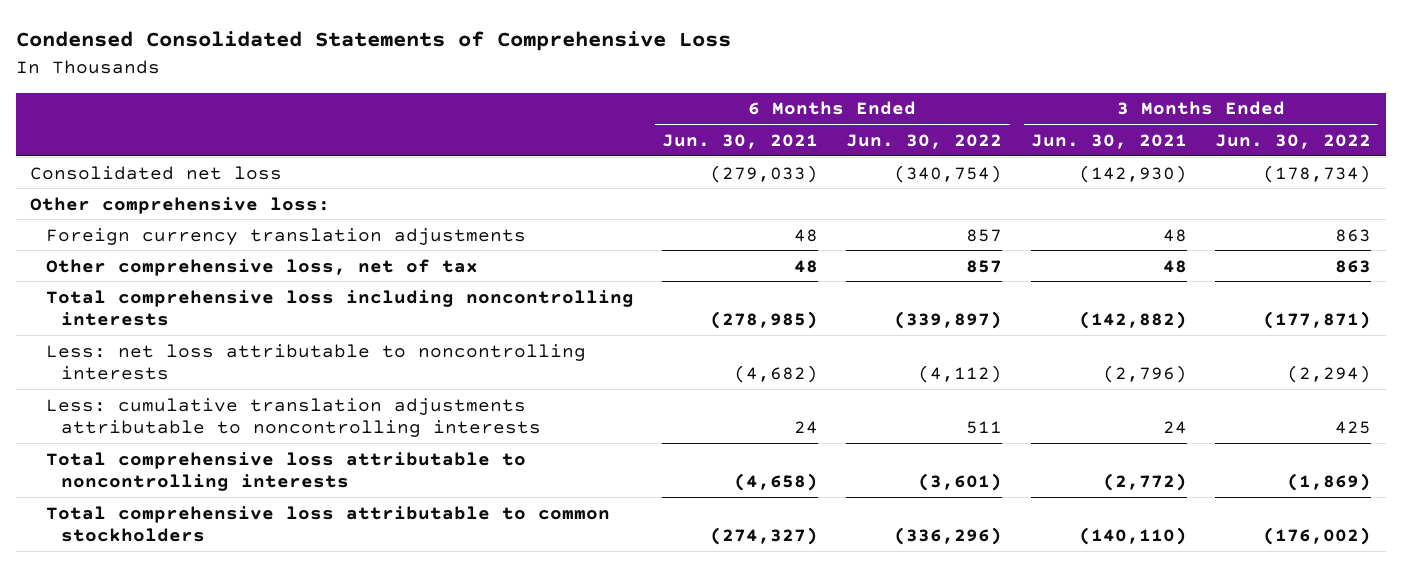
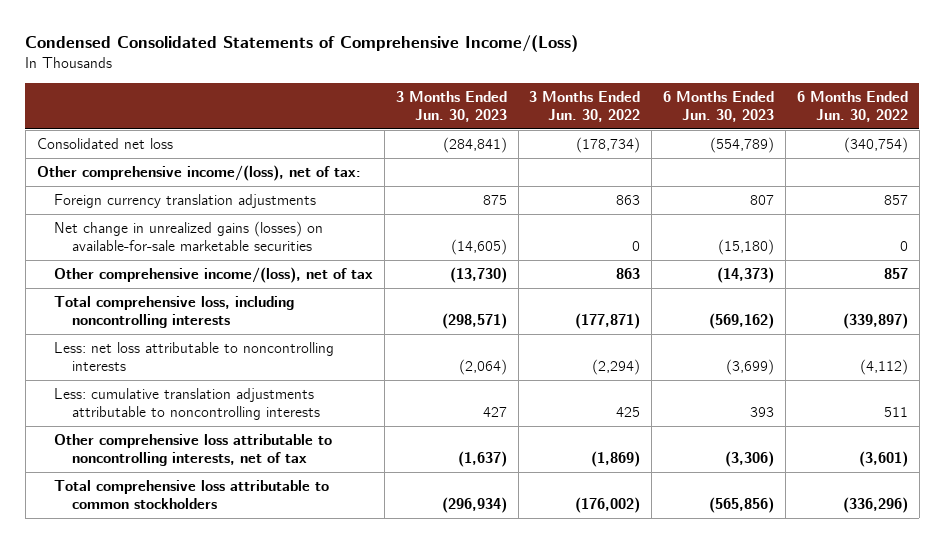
- Condensed Consolidated Statements of Comprehensive Loss
+ Condensed Consolidated Statements of Comprehensive Income/(Loss)
- | 6 Months Ended Jun. 30, 2021 | 6 Months Ended Jun. 30, 2022 | 3 Months Ended Jun. 30, 2021 | 3 Months Ended Jun. 30, 2022
+ | 3 Months Ended Jun. 30, 2023 | 3 Months Ended Jun. 30, 2022 | 6 Months Ended Jun. 30, 2023 | 6 Months Ended Jun. 30, 2022
- Other comprehensive loss:
+ Other comprehensive income/(loss), net of tax:
- Other comprehensive loss, net of tax | 48 | 857 | 48 | 863
- Total comprehensive loss including noncontrolling interests | (278,985) | (339,897) | (142,882) | (177,871)
+ Net change in unrealized gains (losses) on available-for-sale marketable securities | (14,605) | 0 | (15,180) | 0
+ Other comprehensive income/(loss), net of tax | (13,730) | 863 | (14,373) | 857
+ Total comprehensive loss, including noncontrolling interests | (298,571) | (177,871) | (569,162) | (339,897)
- Total comprehensive loss attributable to noncontrolling interests | (4,658) | (3,601) | (2,772) | (1,869)
+ Other comprehensive loss attributable to noncontrolling interests, net of tax | (1,637) | (1,869) | (3,306) | (3,601)

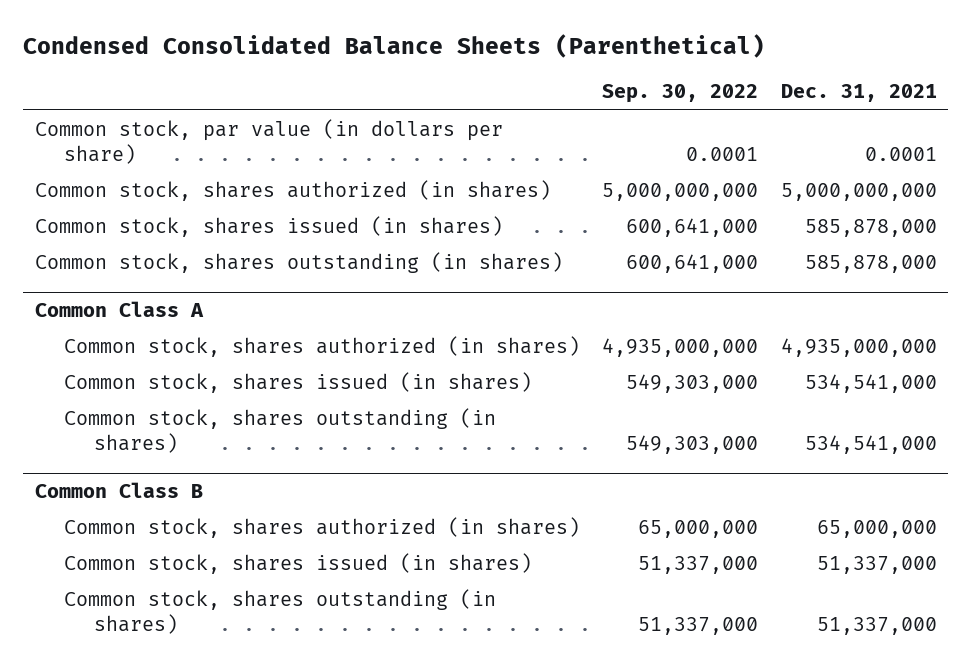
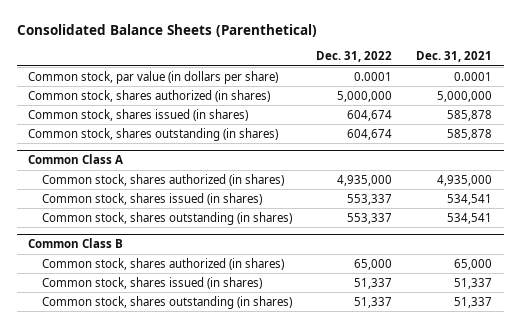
- Condensed Consolidated Balance Sheets (Parenthetical)
+ Consolidated Balance Sheets (Parenthetical)
- | Sep. 30, 2022 | Dec. 31, 2021
+ | Dec. 31, 2022 | Dec. 31, 2021
- Common stock, shares authorized (in shares) | 5,000,000,000 | 5,000,000,000
- Common stock, shares issued (in shares) | 600,641,000 | 585,878,000
- Common stock, shares outstanding (in shares) | 600,641,000 | 585,878,000
+ Common stock, shares authorized (in shares) | 5,000,000 | 5,000,000
+ Common stock, shares issued (in shares) | 604,674 | 585,878
+ Common stock, shares outstanding (in shares) | 604,674 | 585,878
@ Common Class A
- Common stock, shares authorized (in shares) | 4,935,000,000 | 4,935,000,000
- Common stock, shares issued (in shares) | 549,303,000 | 534,541,000
- Common stock, shares outstanding (in shares) | 549,303,000 | 534,541,000
+ Common stock, shares authorized (in shares) | 4,935,000 | 4,935,000
+ Common stock, shares issued (in shares) | 553,337 | 534,541
+ Common stock, shares outstanding (in shares) | 553,337 | 534,541
@ Common Class B
- Common stock, shares authorized (in shares) | 65,000,000 | 65,000,000
- Common stock, shares issued (in shares) | 51,337,000 | 51,337,000
- Common stock, shares outstanding (in shares) | 51,337,000 | 51,337,000
+ Common stock, shares authorized (in shares) | 65,000 | 65,000
+ Common stock, shares issued (in shares) | 51,337 | 51,337
+ Common stock, shares outstanding (in shares) | 51,337 | 51,337

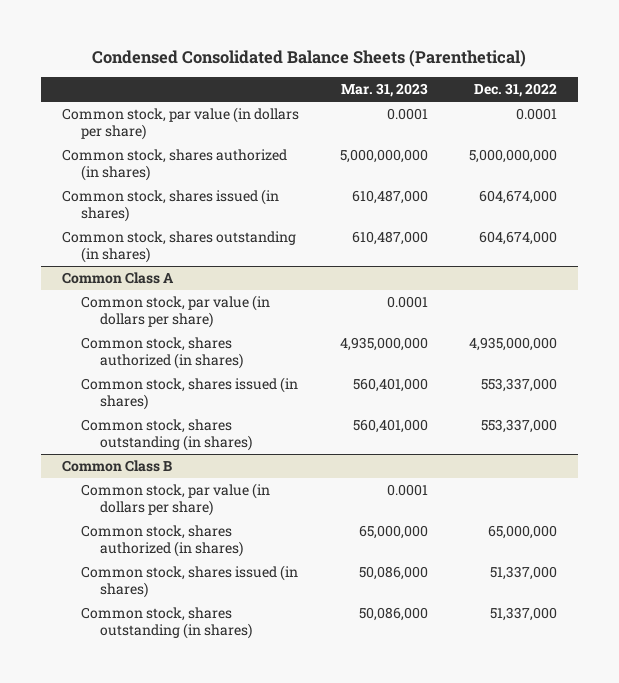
- Consolidated Balance Sheets (Parenthetical)
+ Condensed Consolidated Balance Sheets (Parenthetical)
- | Dec. 31, 2022 | Dec. 31, 2021
+ | Mar. 31, 2023 | Dec. 31, 2022
- Common stock, shares authorized (in shares) | 5,000,000 | 5,000,000
- Common stock, shares issued (in shares) | 604,674 | 585,878
- Common stock, shares outstanding (in shares) | 604,674 | 585,878
+ Common stock, shares authorized (in shares) | 5,000,000,000 | 5,000,000,000
+ Common stock, shares issued (in shares) | 610,487,000 | 604,674,000
+ Common stock, shares outstanding (in shares) | 610,487,000 | 604,674,000
@ Common Class A
- Common stock, shares authorized (in shares) | 4,935,000 | 4,935,000
- Common stock, shares issued (in shares) | 553,337 | 534,541
- Common stock, shares outstanding (in shares) | 553,337 | 534,541
+ Common stock, par value (in dollars per share) | 0.0001 |
+ Common stock, shares authorized (in shares) | 4,935,000,000 | 4,935,000,000
+ Common stock, shares issued (in shares) | 560,401,000 | 553,337,000
+ Common stock, shares outstanding (in shares) | 560,401,000 | 553,337,000
@ Common Class B
- Common stock, shares authorized (in shares) | 65,000 | 65,000
- Common stock, shares issued (in shares) | 51,337 | 51,337
- Common stock, shares outstanding (in shares) | 51,337 | 51,337
+ Common stock, par value (in dollars per share) | 0.0001 |
+ Common stock, shares authorized (in shares) | 65,000,000 | 65,000,000
+ Common stock, shares issued (in shares) | 50,086,000 | 51,337,000
+ Common stock, shares outstanding (in shares) | 50,086,000 | 51,337,000

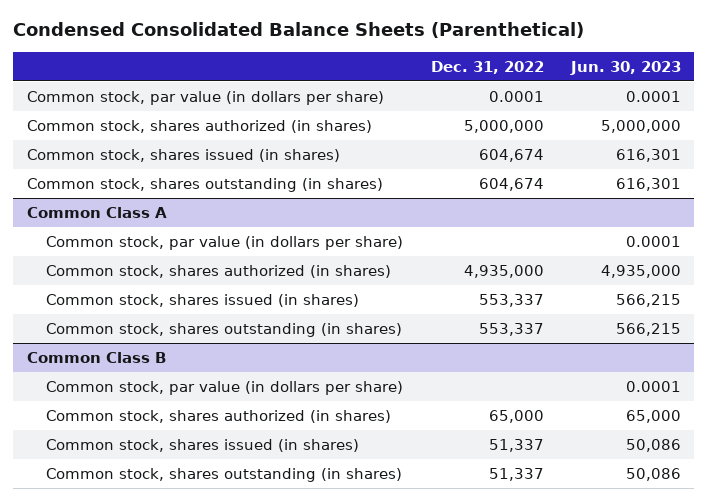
- | Mar. 31, 2023 | Dec. 31, 2022
+ | Dec. 31, 2022 | Jun. 30, 2023
- Common stock, shares authorized (in shares) | 5,000,000,000 | 5,000,000,000
- Common stock, shares issued (in shares) | 610,487,000 | 604,674,000
- Common stock, shares outstanding (in shares) | 610,487,000 | 604,674,000
+ Common stock, shares authorized (in shares) | 5,000,000 | 5,000,000
+ Common stock, shares issued (in shares) | 604,674 | 616,301
+ Common stock, shares outstanding (in shares) | 604,674 | 616,301
@ Common Class A
- Common stock, shares authorized (in shares) | 4,935,000,000 | 4,935,000,000
- Common stock, shares issued (in shares) | 560,401,000 | 553,337,000
- Common stock, shares outstanding (in shares) | 560,401,000 | 553,337,000
+ Common stock, shares authorized (in shares) | 4,935,000 | 4,935,000
+ Common stock, shares issued (in shares) | 553,337 | 566,215
+ Common stock, shares outstanding (in shares) | 553,337 | 566,215
@ Common Class B
- Common stock, shares authorized (in shares) | 65,000,000 | 65,000,000
- Common stock, shares issued (in shares) | 50,086,000 | 51,337,000
- Common stock, shares outstanding (in shares) | 50,086,000 | 51,337,000
+ Common stock, shares authorized (in shares) | 65,000 | 65,000
+ Common stock, shares issued (in shares) | 51,337 | 50,086
+ Common stock, shares outstanding (in shares) | 51,337 | 50,086

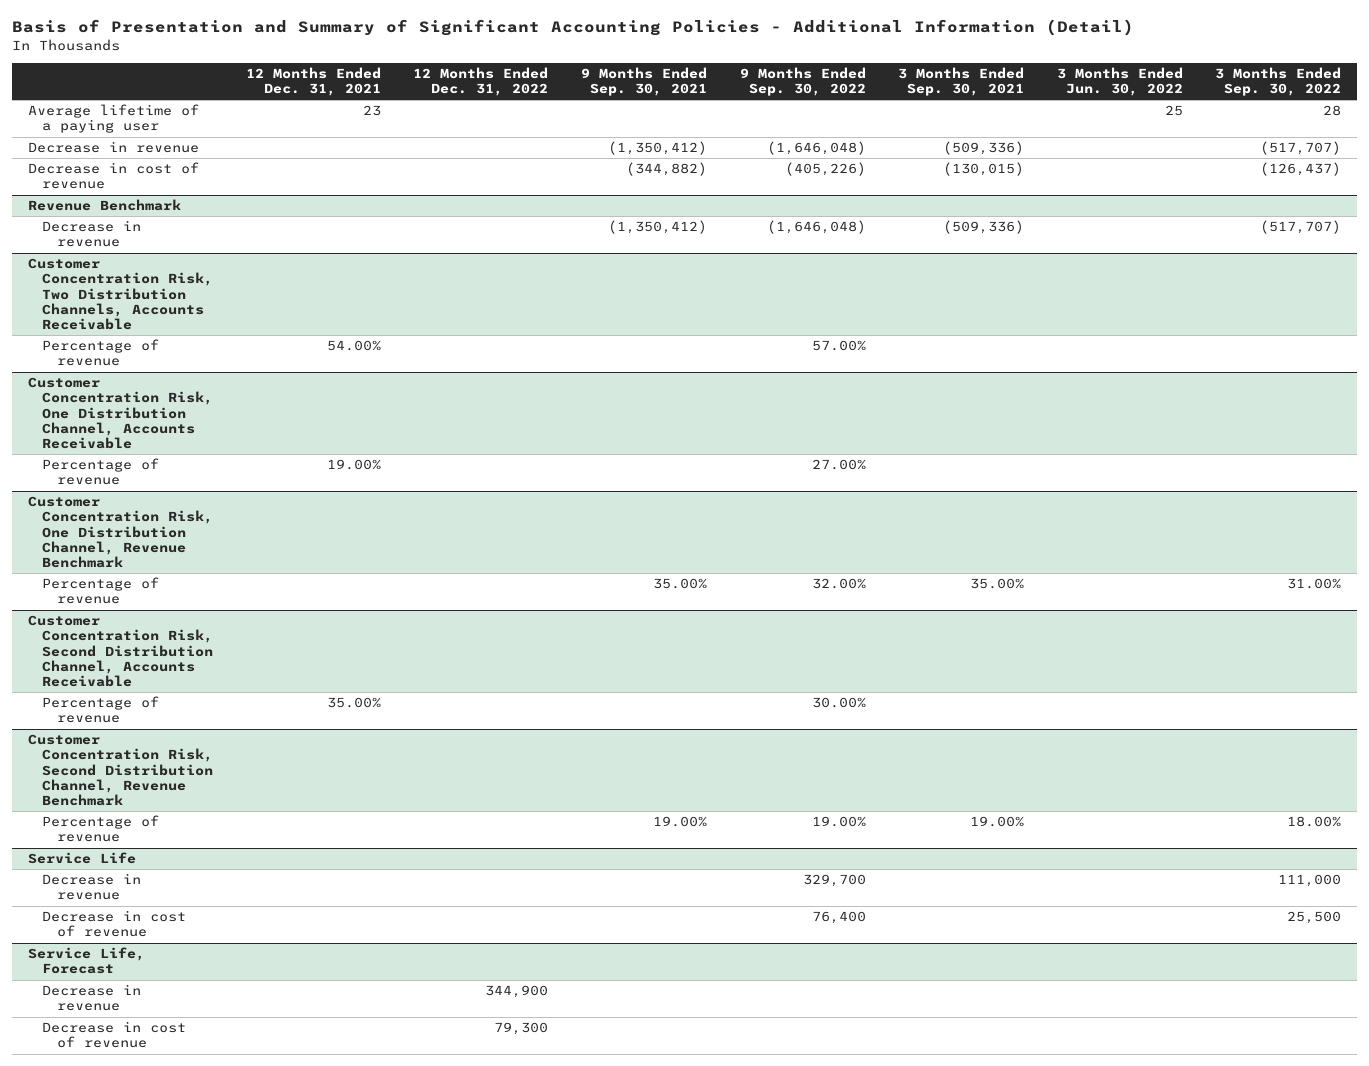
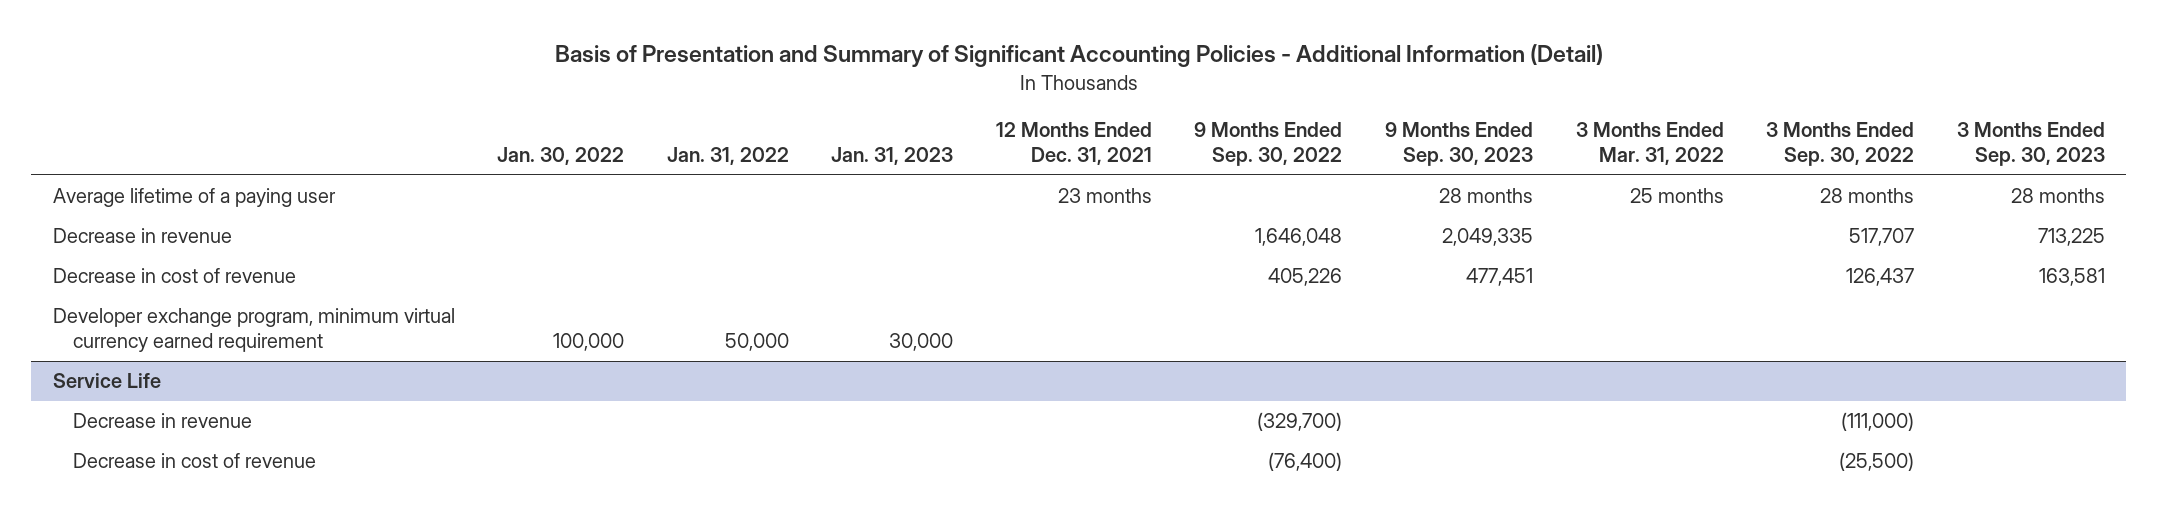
- | 12 Months Ended Dec. 31, 2021 | 12 Months Ended Dec. 31, 2022 | 9 Months Ended Sep. 30, 2021 | 9 Months Ended Sep. 30, 2022 | 3 Months Ended Sep. 30, 2021 | 3 Months Ended Jun. 30, 2022 | 3 Months Ended Sep. 30, 2022
+ | Jan. 30, 2022 | Jan. 31, 2022 | Jan. 31, 2023 | 12 Months Ended Dec. 31, 2021 | 9 Months Ended Sep. 30, 2022 | 9 Months Ended Sep. 30, 2023 | 3 Months Ended Mar. 31, 2022 | 3 Months Ended Sep. 30, 2022 | 3 Months Ended Sep. 30, 2023
- Average lifetime of a paying user | 23 | | | | | 25 | 28
- Decrease in revenue | | | (1,350,412) | (1,646,048) | (509,336) | | (517,707)
- Decrease in cost of revenue | | | (344,882) | (405,226) | (130,015) | | (126,437)
- Revenue Benchmark
- Decrease in revenue | | | (1,350,412) | (1,646,048) | (509,336) | | (517,707)
- Customer Concentration Risk, Two Distribution Channels, Accounts Receivable
- Percentage of revenue | 54.00% | | | 57.00% | | |
- Customer Concentration Risk, One Distribution Channel, Accounts Receivable
- Percentage of revenue | 19.00% | | | 27.00% | | |
- Customer Concentration Risk, One Distribution Channel, Revenue Benchmark
- Percentage of revenue | | | 35.00% | 32.00% | 35.00% | | 31.00%
- Customer Concentration Risk, Second Distribution Channel, Accounts Receivable
- Percentage of revenue | 35.00% | | | 30.00% | | |
- Customer Concentration Risk, Second Distribution Channel, Revenue Benchmark
- Percentage of revenue | | | 19.00% | 19.00% | 19.00% | | 18.00%
+ Average lifetime of a paying user | | | | 23 months | | 28 months | 25 months | 28 months | 28 months
+ Decrease in revenue | | | | | 1,646,048 | 2,049,335 | | 517,707 | 713,225
+ Decrease in cost of revenue | | | | | 405,226 | 477,451 | | 126,437 | 163,581
+ Developer exchange program, minimum virtual currency earned requirement | 100,000 | 50,000 | 30,000 | | | | | |
@ Service Life
- Decrease in revenue | | | | 329,700 | | | 111,000
- Decrease in cost of revenue | | | | 76,400 | | | 25,500
- Service Life, Forecast
- Decrease in revenue | | 344,900 | | | | |
- Decrease in cost of revenue | | 79,300 | | | | |
@ Service Life
+ Decrease in revenue | | | | | (329,700) | | | (111,000) |
+ Decrease in cost of revenue | | | | | (76,400) | | | (25,500) |

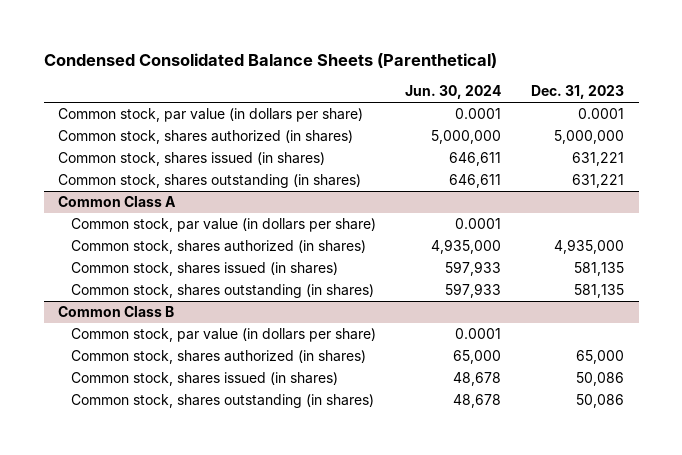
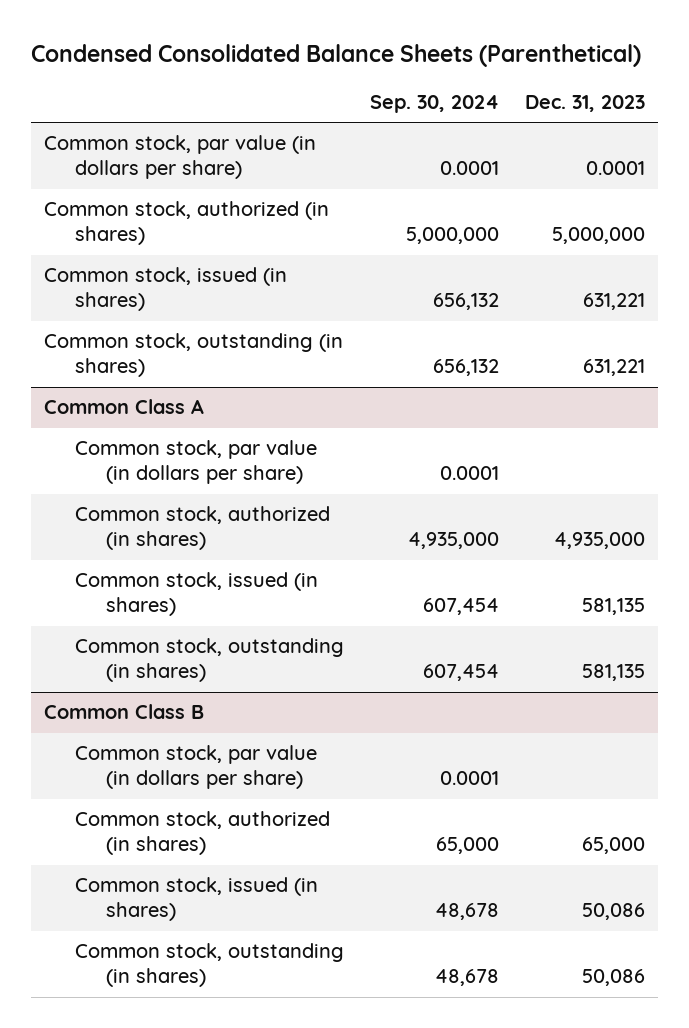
- | Jun. 30, 2024 | Dec. 31, 2023
+ | Sep. 30, 2024 | Dec. 31, 2023
- Common stock, shares authorized (in shares) | 5,000,000 | 5,000,000
- Common stock, shares issued (in shares) | 646,611 | 631,221
- Common stock, shares outstanding (in shares) | 646,611 | 631,221
+ Common stock, authorized (in shares) | 5,000,000 | 5,000,000
+ Common stock, issued (in shares) | 656,132 | 631,221
+ Common stock, outstanding (in shares) | 656,132 | 631,221
@ Common Class A
- Common stock, shares authorized (in shares) | 4,935,000 | 4,935,000
- Common stock, shares issued (in shares) | 597,933 | 581,135
- Common stock, shares outstanding (in shares) | 597,933 | 581,135
+ Common stock, authorized (in shares) | 4,935,000 | 4,935,000
+ Common stock, issued (in shares) | 607,454 | 581,135
+ Common stock, outstanding (in shares) | 607,454 | 581,135
@ Common Class B
- Common stock, shares authorized (in shares) | 65,000 | 65,000
- Common stock, shares issued (in shares) | 48,678 | 50,086
- Common stock, shares outstanding (in shares) | 48,678 | 50,086
+ Common stock, authorized (in shares) | 65,000 | 65,000
+ Common stock, issued (in shares) | 48,678 | 50,086
+ Common stock, outstanding (in shares) | 48,678 | 50,086

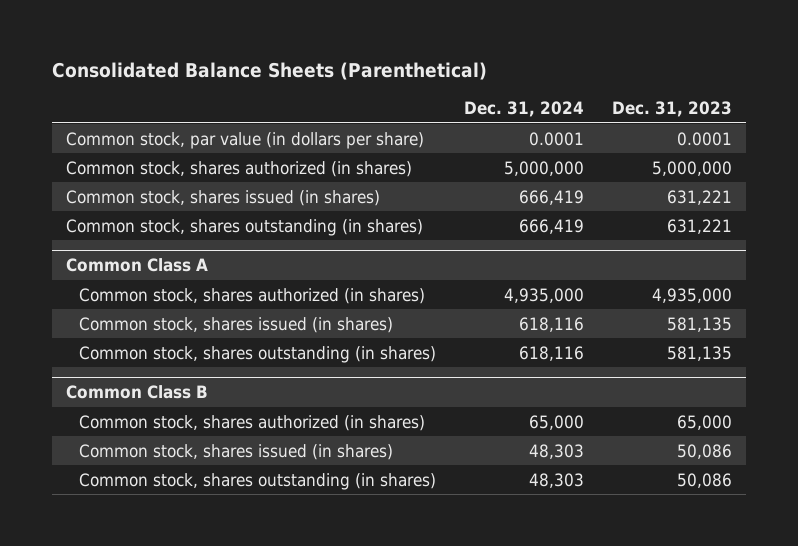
- Condensed Consolidated Balance Sheets (Parenthetical)
+ Consolidated Balance Sheets (Parenthetical)
- | Sep. 30, 2024 | Dec. 31, 2023
+ | Dec. 31, 2024 | Dec. 31, 2023
- Common stock, authorized (in shares) | 5,000,000 | 5,000,000
- Common stock, issued (in shares) | 656,132 | 631,221
- Common stock, outstanding (in shares) | 656,132 | 631,221
+ Common stock, shares authorized (in shares) | 5,000,000 | 5,000,000
+ Common stock, shares issued (in shares) | 666,419 | 631,221
+ Common stock, shares outstanding (in shares) | 666,419 | 631,221
@ Common Class A
- Common stock, par value (in dollars per share) | 0.0001 |
- Common stock, authorized (in shares) | 4,935,000 | 4,935,000
- Common stock, issued (in shares) | 607,454 | 581,135
- Common stock, outstanding (in shares) | 607,454 | 581,135
+ Common stock, shares authorized (in shares) | 4,935,000 | 4,935,000
+ Common stock, shares issued (in shares) | 618,116 | 581,135
+ Common stock, shares outstanding (in shares) | 618,116 | 581,135
@ Common Class B
- Common stock, par value (in dollars per share) | 0.0001 |
- Common stock, authorized (in shares) | 65,000 | 65,000
- Common stock, issued (in shares) | 48,678 | 50,086
- Common stock, outstanding (in shares) | 48,678 | 50,086
+ Common stock, shares authorized (in shares) | 65,000 | 65,000
+ Common stock, shares issued (in shares) | 48,303 | 50,086
+ Common stock, shares outstanding (in shares) | 48,303 | 50,086

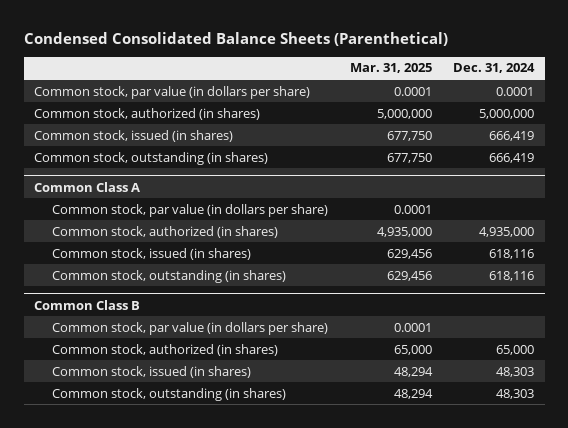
- Consolidated Balance Sheets (Parenthetical)
+ Condensed Consolidated Balance Sheets (Parenthetical)
- | Dec. 31, 2024 | Dec. 31, 2023
+ | Mar. 31, 2025 | Dec. 31, 2024
- Common stock, shares authorized (in shares) | 5,000,000 | 5,000,000
- Common stock, shares issued (in shares) | 666,419 | 631,221
- Common stock, shares outstanding (in shares) | 666,419 | 631,221
+ Common stock, authorized (in shares) | 5,000,000 | 5,000,000
+ Common stock, issued (in shares) | 677,750 | 666,419
+ Common stock, outstanding (in shares) | 677,750 | 666,419
@ Common Class A
- Common stock, shares authorized (in shares) | 4,935,000 | 4,935,000
- Common stock, shares issued (in shares) | 618,116 | 581,135
- Common stock, shares outstanding (in shares) | 618,116 | 581,135
+ Common stock, par value (in dollars per share) | 0.0001 |
+ Common stock, authorized (in shares) | 4,935,000 | 4,935,000
+ Common stock, issued (in shares) | 629,456 | 618,116
+ Common stock, outstanding (in shares) | 629,456 | 618,116
@ Common Class B
- Common stock, shares authorized (in shares) | 65,000 | 65,000
- Common stock, shares issued (in shares) | 48,303 | 50,086
- Common stock, shares outstanding (in shares) | 48,303 | 50,086
+ Common stock, par value (in dollars per share) | 0.0001 |
+ Common stock, authorized (in shares) | 65,000 | 65,000
+ Common stock, issued (in shares) | 48,294 | 48,303
+ Common stock, outstanding (in shares) | 48,294 | 48,303

